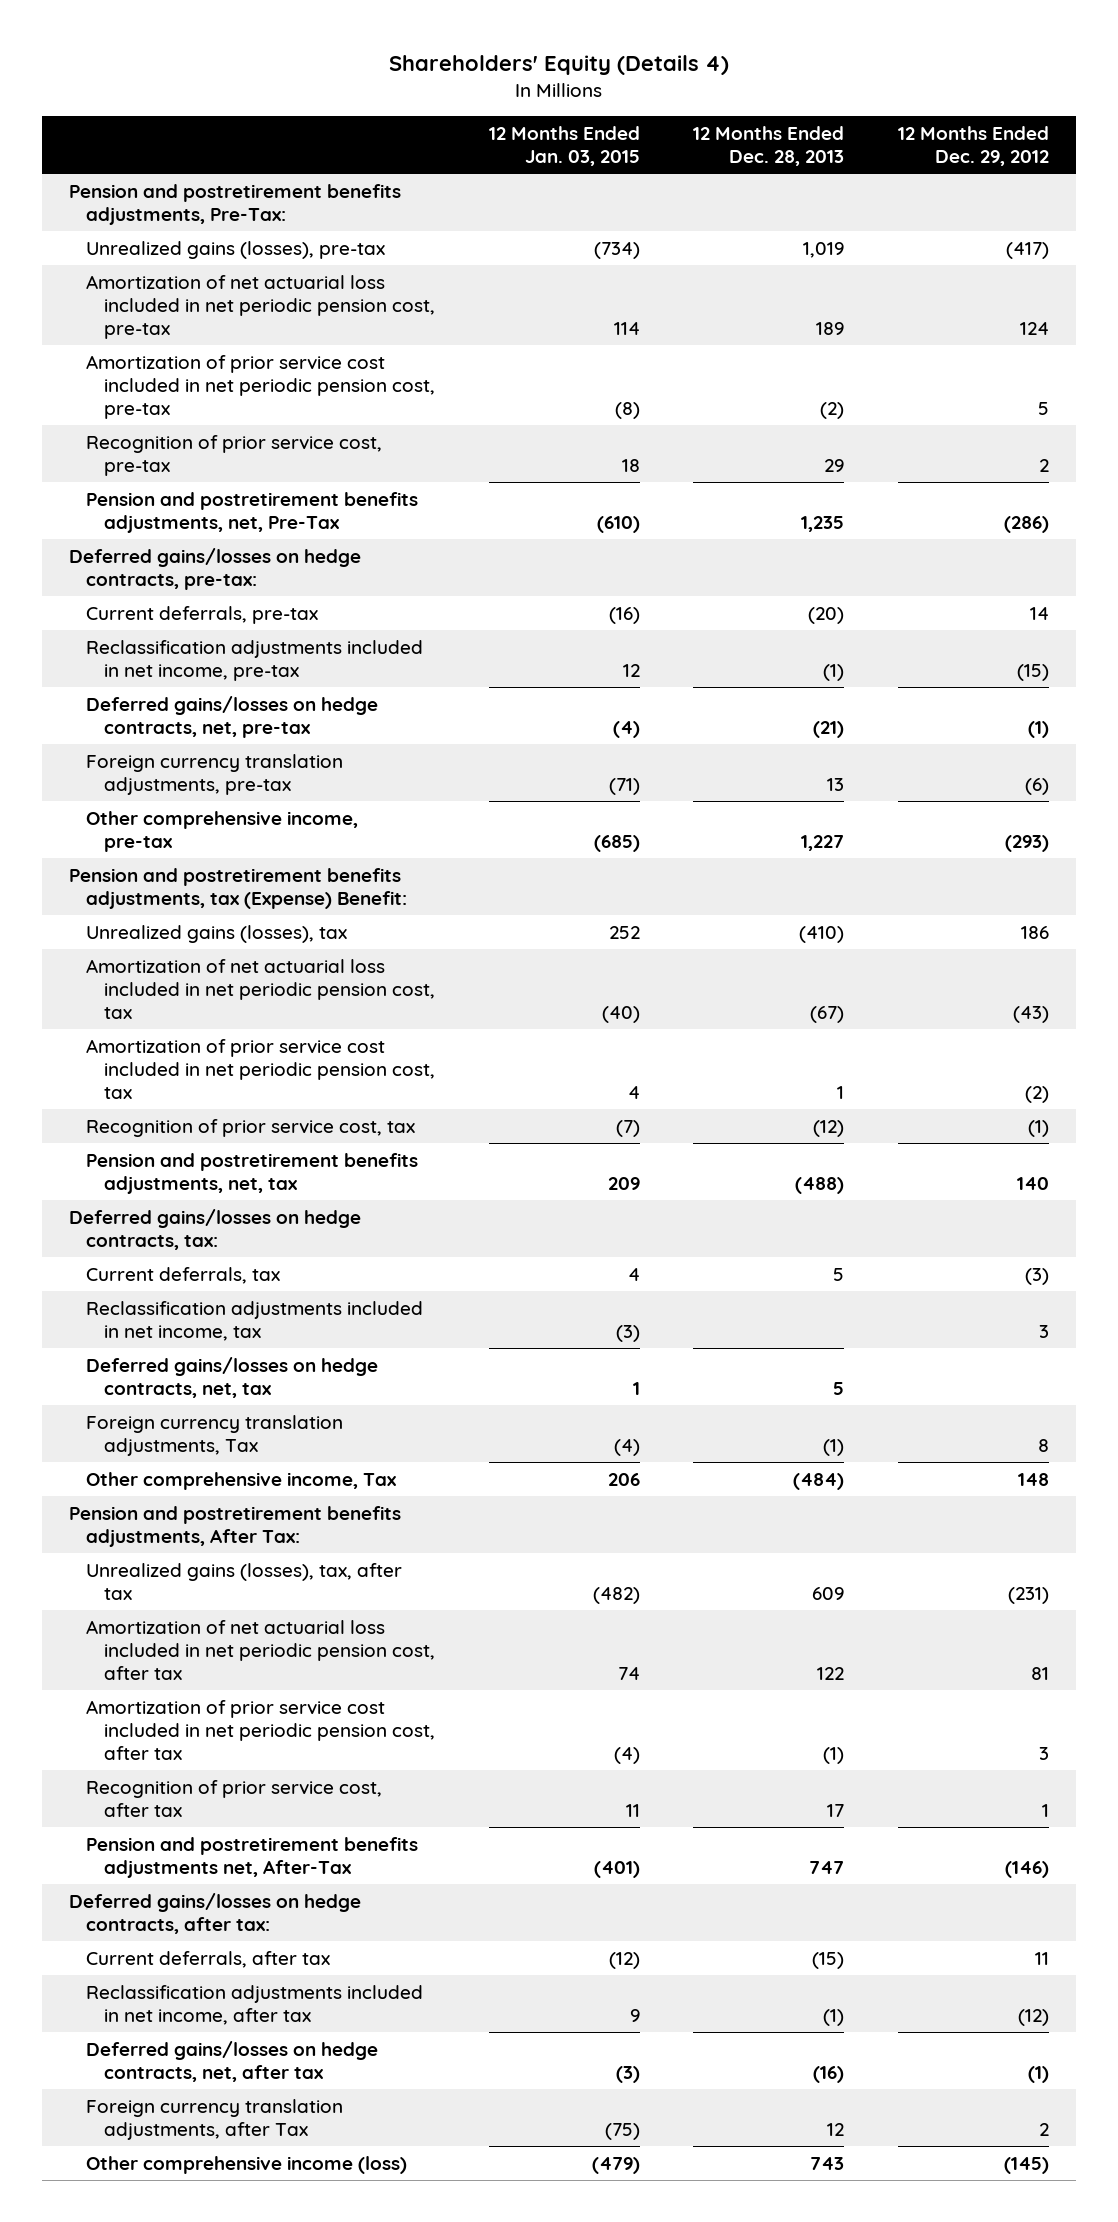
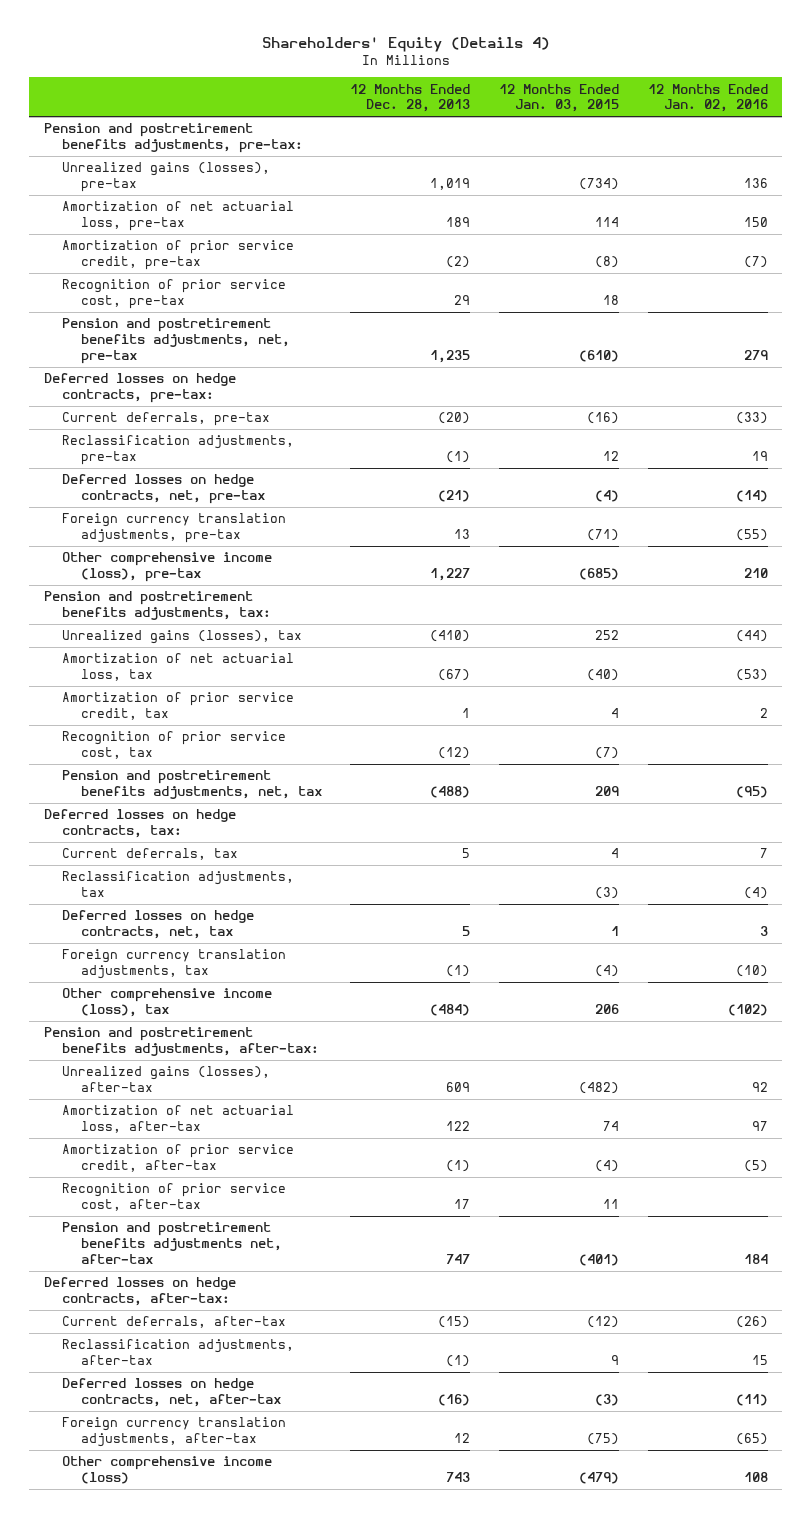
- | 12 Months Ended Jan. 03, 2015 | 12 Months Ended Dec. 28, 2013 | 12 Months Ended Dec. 29, 2012
+ | 12 Months Ended Dec. 28, 2013 | 12 Months Ended Jan. 03, 2015 | 12 Months Ended Jan. 02, 2016
- Pension and postretirement benefits adjustments, Pre-Tax:
+ Pension and postretirement benefits adjustments, pre-tax:
- Amortization of net actuarial loss included in net periodic pension cost, pre-tax | 114 | 189 | 124
- Amortization of prior service cost included in net periodic pension cost, pre-tax | (8) | (2) | 5
+ Amortization of net actuarial loss, pre-tax | 189 | 114 | 150
+ Amortization of prior service credit, pre-tax | (2) | (8) | (7)
- Pension and postretirement benefits adjustments, net, Pre-Tax | (610) | 1,235 | (286)
- Deferred gains/losses on hedge contracts, pre-tax:
+ Pension and postretirement benefits adjustments, net, pre-tax | 1,235 | (610) | 279
+ Deferred losses on hedge contracts, pre-tax:
- Reclassification adjustments included in net income, pre-tax | 12 | (1) | (15)
- Deferred gains/losses on hedge contracts, net, pre-tax | (4) | (21) | (1)
+ Reclassification adjustments, pre-tax | (1) | 12 | 19
+ Deferred losses on hedge contracts, net, pre-tax | (21) | (4) | (14)
- Other comprehensive income, pre-tax | (685) | 1,227 | (293)
- Pension and postretirement benefits adjustments, tax (Expense) Benefit:
+ Other comprehensive income (loss), pre-tax | 1,227 | (685) | 210
+ Pension and postretirement benefits adjustments, tax:
- Amortization of net actuarial loss included in net periodic pension cost, tax | (40) | (67) | (43)
- Amortization of prior service cost included in net periodic pension cost, tax | 4 | 1 | (2)
+ Amortization of net actuarial loss, tax | (67) | (40) | (53)
+ Amortization of prior service credit, tax | 1 | 4 | 2
- Deferred gains/losses on hedge contracts, tax:
+ Deferred losses on hedge contracts, tax:
- Reclassification adjustments included in net income, tax | (3) | | 3
- Deferred gains/losses on hedge contracts, net, tax | 1 | 5 |
- Foreign currency translation adjustments, Tax | (4) | (1) | 8
- Other comprehensive income, Tax | 206 | (484) | 148
- Pension and postretirement benefits adjustments, After Tax:
- Unrealized gains (losses), tax, after tax | (482) | 609 | (231)
- Amortization of net actuarial loss included in net periodic pension cost, after tax | 74 | 122 | 81
- Amortization of prior service cost included in net periodic pension cost, after tax | (4) | (1) | 3
- Recognition of prior service cost, after tax | 11 | 17 | 1
- Pension and postretirement benefits adjustments net, After-Tax | (401) | 747 | (146)
- Deferred gains/losses on hedge contracts, after tax:
- Current deferrals, after tax | (12) | (15) | 11
- Reclassification adjustments included in net income, after tax | 9 | (1) | (12)
- Deferred gains/losses on hedge contracts, net, after tax | (3) | (16) | (1)
- Foreign currency translation adjustments, after Tax | (75) | 12 | 2
+ Reclassification adjustments, tax | | (3) | (4)
+ Deferred losses on hedge contracts, net, tax | 5 | 1 | 3
+ Foreign currency translation adjustments, tax | (1) | (4) | (10)
+ Other comprehensive income (loss), tax | (484) | 206 | (102)
+ Pension and postretirement benefits adjustments, after-tax:
+ Unrealized gains (losses), after-tax | 609 | (482) | 92
+ Amortization of net actuarial loss, after-tax | 122 | 74 | 97
+ Amortization of prior service credit, after-tax | (1) | (4) | (5)
+ Recognition of prior service cost, after-tax | 17 | 11 |
+ Pension and postretirement benefits adjustments net, after-tax | 747 | (401) | 184
+ Deferred losses on hedge contracts, after-tax:
+ Current deferrals, after-tax | (15) | (12) | (26)
+ Reclassification adjustments, after-tax | (1) | 9 | 15
+ Deferred losses on hedge contracts, net, after-tax | (16) | (3) | (11)
+ Foreign currency translation adjustments, after-tax | 12 | (75) | (65)

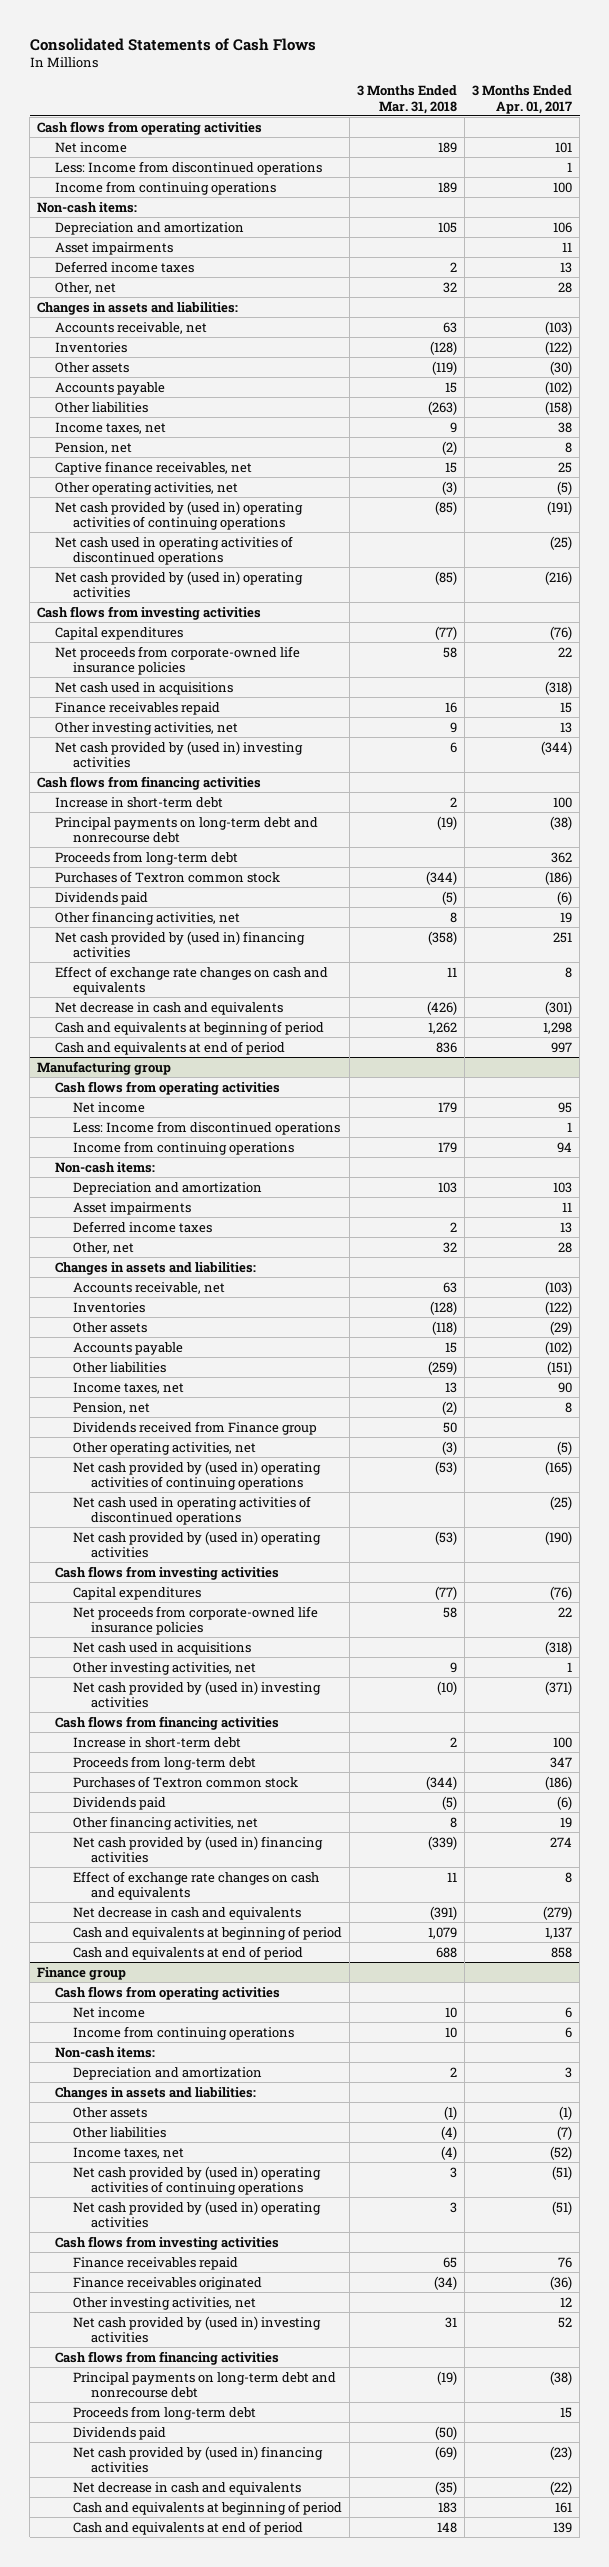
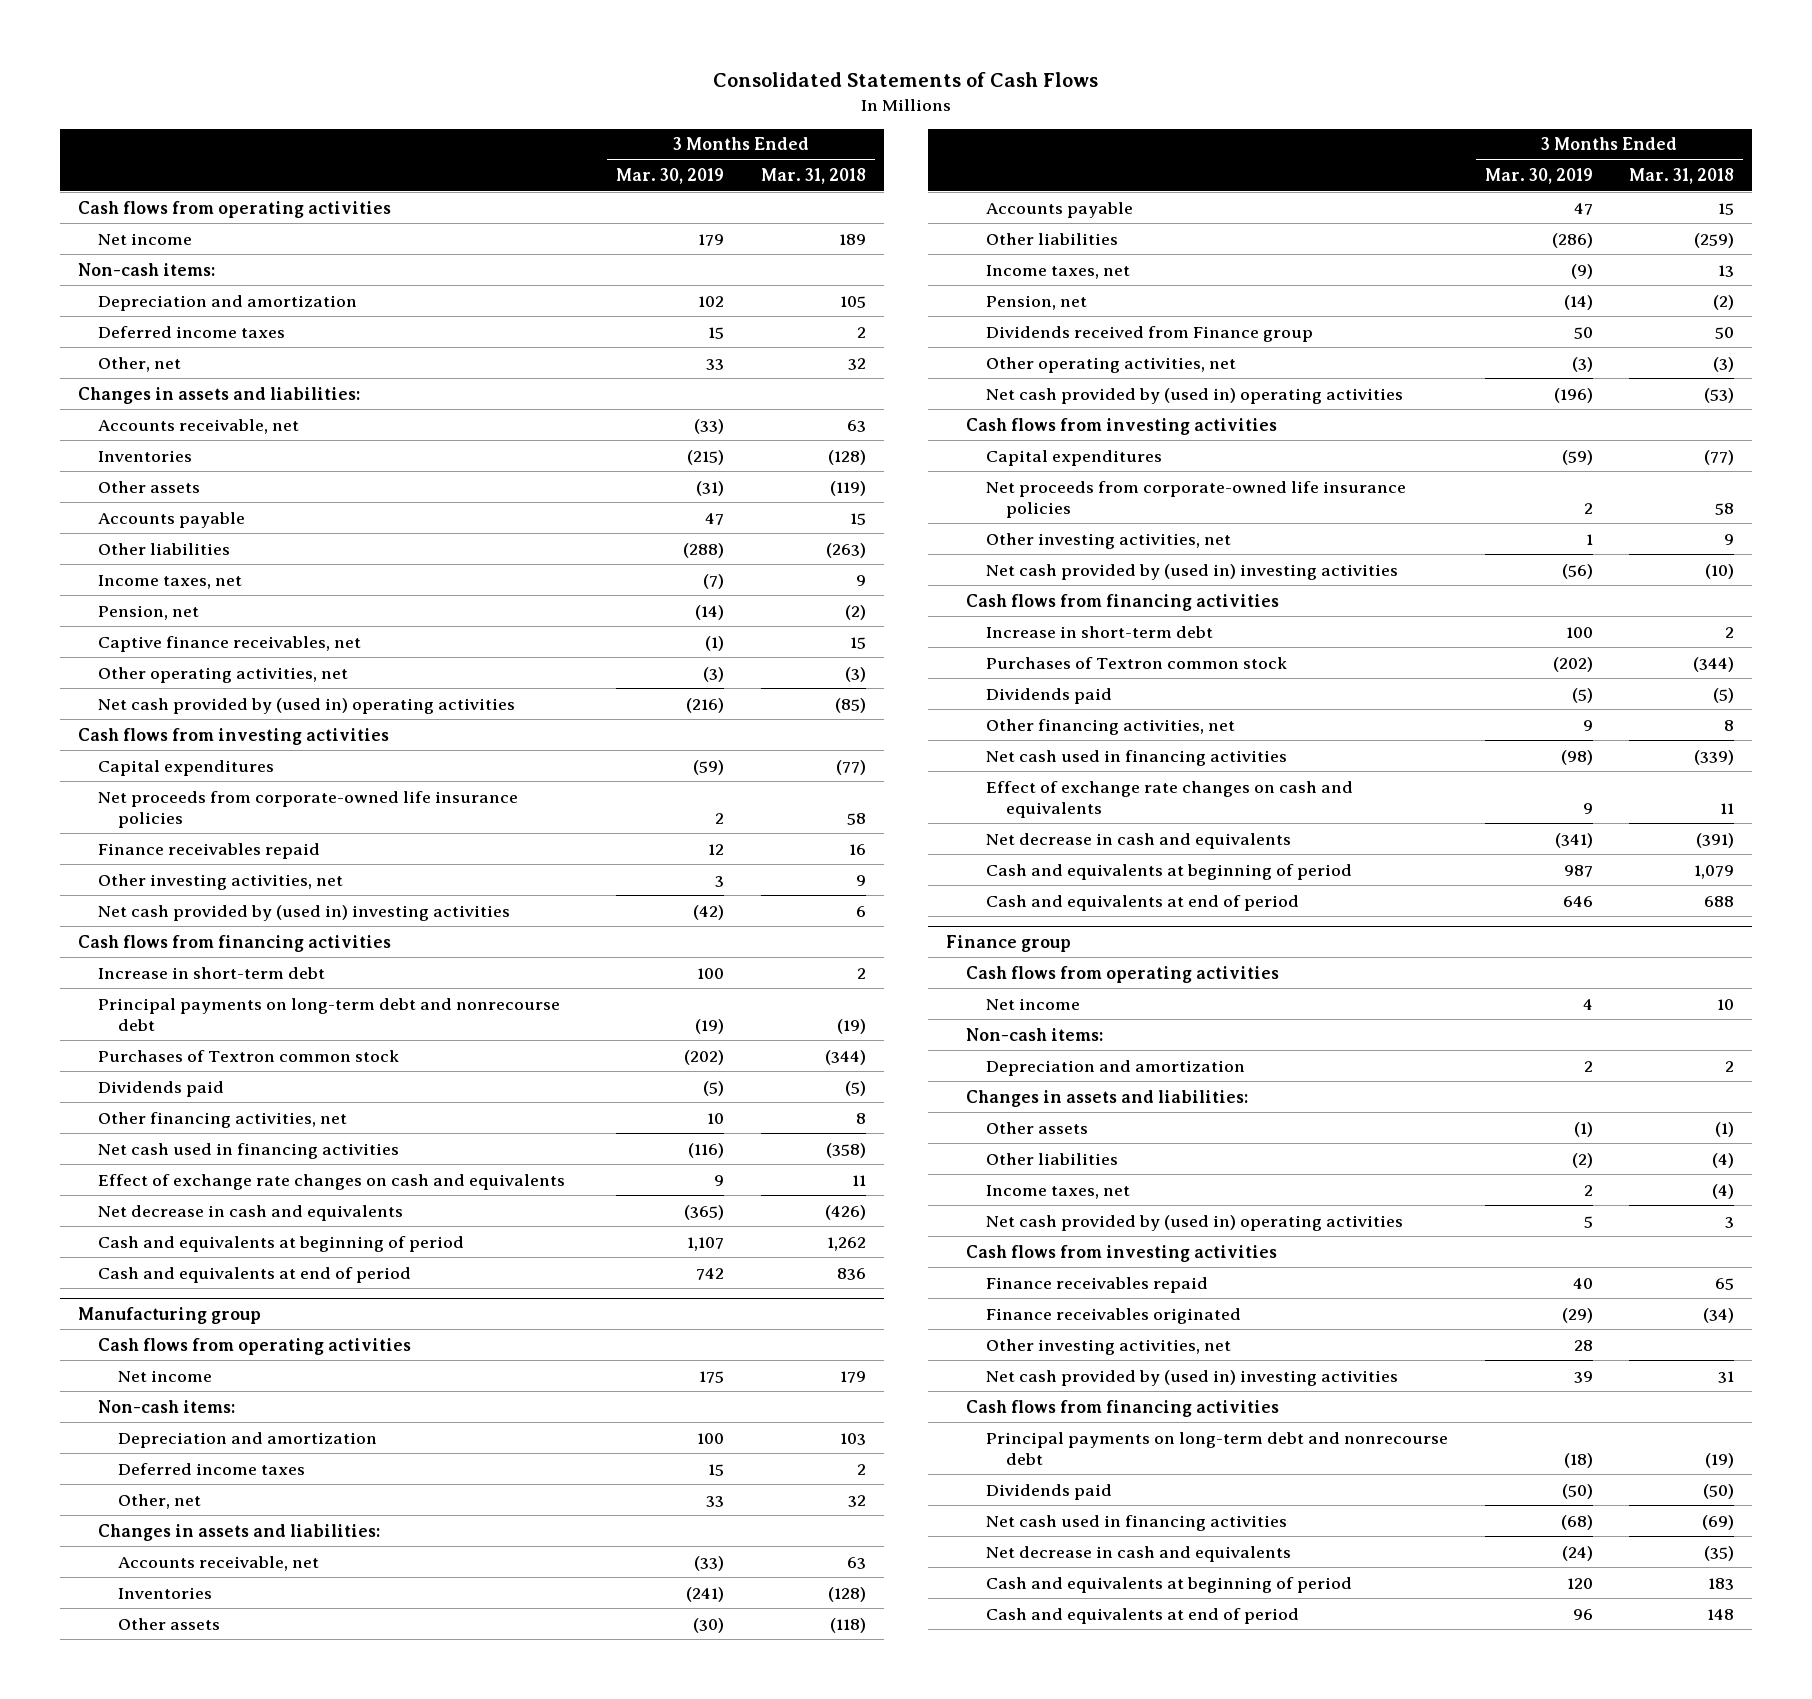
- | 3 Months Ended Mar. 31, 2018 | 3 Months Ended Apr. 01, 2017
+ | 3 Months Ended Mar. 30, 2019 | 3 Months Ended Mar. 31, 2018
- Less: Income from discontinued operations | | 1
- Income from continuing operations | 189 | 100
- Asset impairments | | 11
- Net cash provided by (used in) operating activities of continuing operations | (85) | (191)
- Net cash used in operating activities of discontinued operations | | (25)
- Net cash used in acquisitions | | (318)
- Proceeds from long-term debt | | 362
- Net cash provided by (used in) financing activities | (358) | 251
+ Net cash used in financing activities | (116) | (358)
@ Manufacturing group
- Less: Income from discontinued operations | | 1
- Income from continuing operations | 179 | 94
- Asset impairments | | 11
- Net cash provided by (used in) operating activities of continuing operations | (53) | (165)
- Net cash used in operating activities of discontinued operations | | (25)
- Net cash used in acquisitions | | (318)
- Proceeds from long-term debt | | 347
- Net cash provided by (used in) financing activities | (339) | 274
+ Net cash used in financing activities | (98) | (339)
@ Finance group
- Income from continuing operations | 10 | 6
- Net cash provided by (used in) operating activities of continuing operations | 3 | (51)
- Proceeds from long-term debt | | 15
- Net cash provided by (used in) financing activities | (69) | (23)
+ Net cash used in financing activities | (68) | (69)

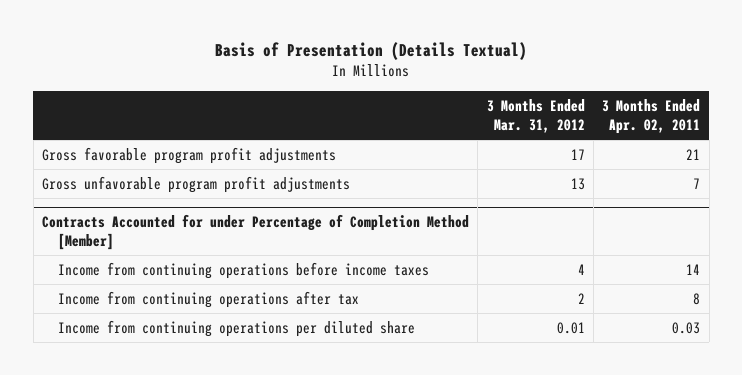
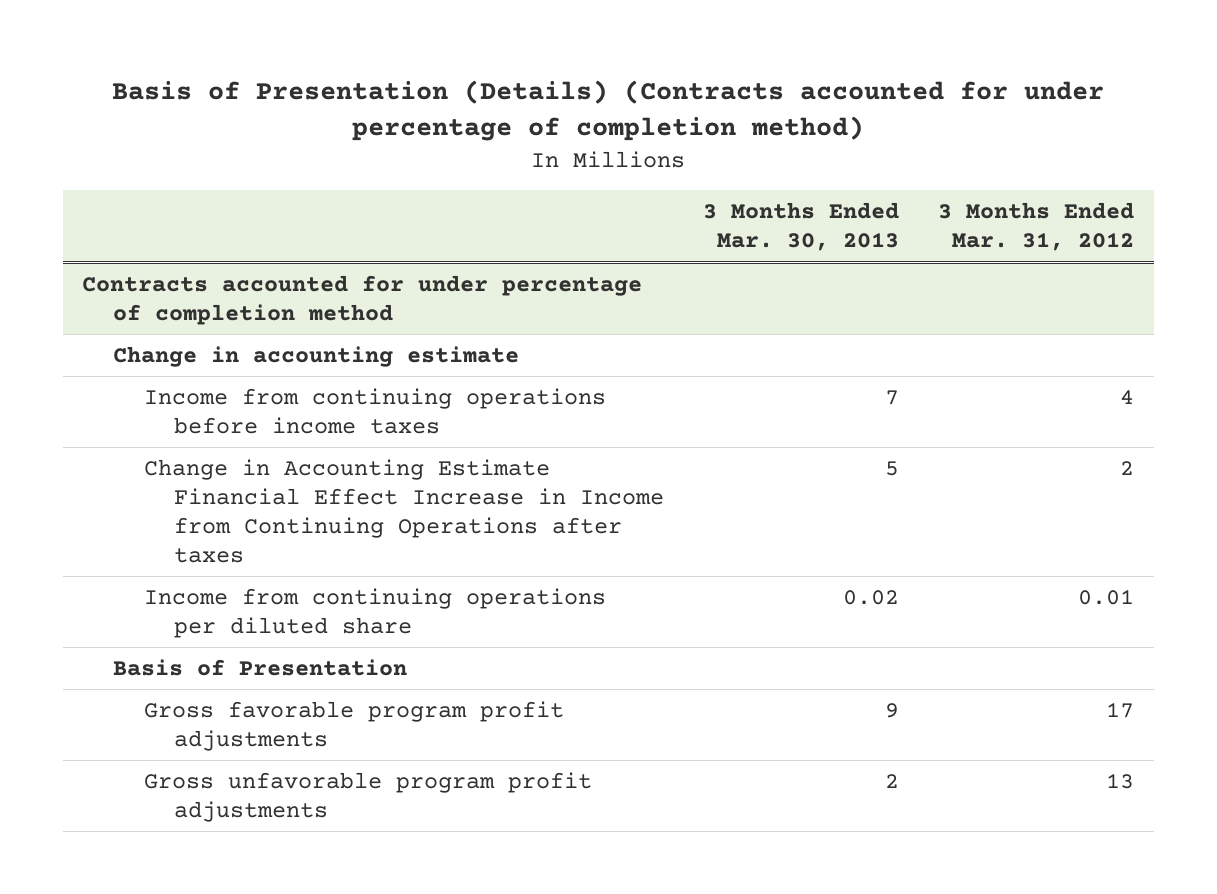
- Basis of Presentation (Details Textual)
+ Basis of Presentation (Details) (Contracts accounted for under percentage of completion method)
- | 3 Months Ended Mar. 31, 2012 | 3 Months Ended Apr. 02, 2011
+ | 3 Months Ended Mar. 30, 2013 | 3 Months Ended Mar. 31, 2012
- Gross favorable program profit adjustments | 17 | 21
- Gross unfavorable program profit adjustments | 13 | 7
- Contracts Accounted for under Percentage of Completion Method [Member]
+ Contracts accounted for under percentage of completion method
+ Change in accounting estimate
- Income from continuing operations after tax | 2 | 8
+ Change in Accounting Estimate Financial Effect Increase in Income from Continuing Operations after taxes | 5 | 2
+ Basis of Presentation
+ Gross favorable program profit adjustments | 9 | 17
+ Gross unfavorable program profit adjustments | 2 | 13

